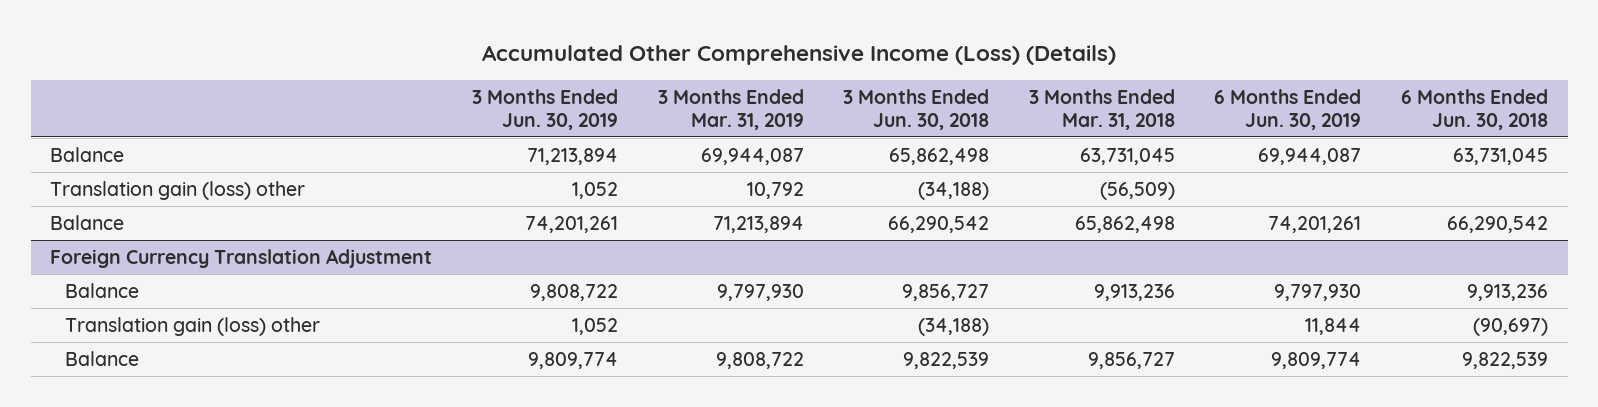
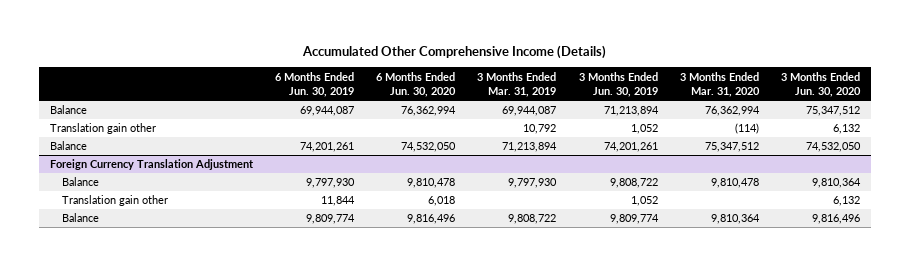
- Accumulated Other Comprehensive Income (Loss) (Details)
+ Accumulated Other Comprehensive Income (Details)
- | 3 Months Ended Jun. 30, 2019 | 3 Months Ended Mar. 31, 2019 | 3 Months Ended Jun. 30, 2018 | 3 Months Ended Mar. 31, 2018 | 6 Months Ended Jun. 30, 2019 | 6 Months Ended Jun. 30, 2018
+ | 6 Months Ended Jun. 30, 2019 | 6 Months Ended Jun. 30, 2020 | 3 Months Ended Mar. 31, 2019 | 3 Months Ended Jun. 30, 2019 | 3 Months Ended Mar. 31, 2020 | 3 Months Ended Jun. 30, 2020
- Translation gain (loss) other | 1,052 | 10,792 | (34,188) | (56,509) | |
+ Translation gain other | | | 10,792 | 1,052 | (114) | 6,132
@ Foreign Currency Translation Adjustment
- Translation gain (loss) other | 1,052 | | (34,188) | | 11,844 | (90,697)
+ Translation gain other | 11,844 | 6,018 | | 1,052 | | 6,132

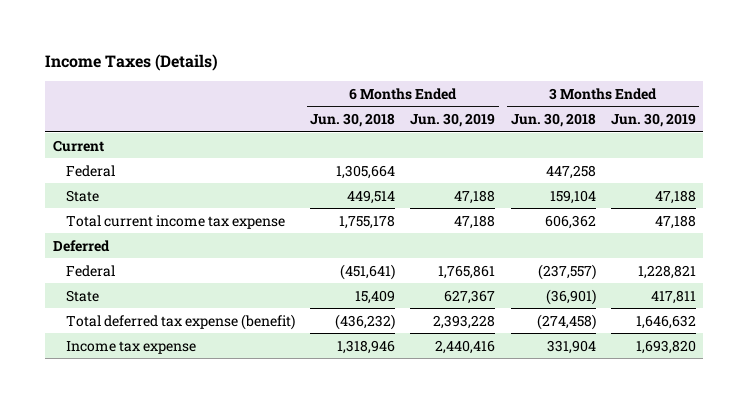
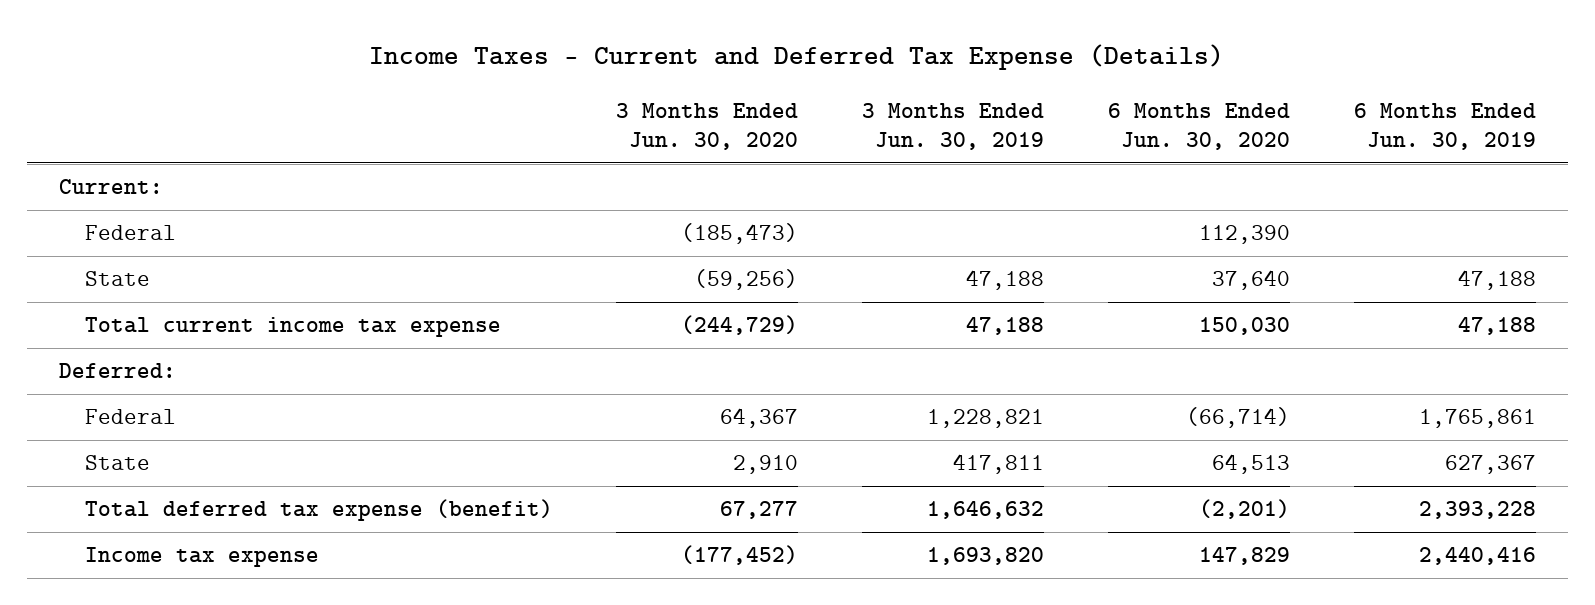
- Income Taxes (Details)
+ Income Taxes - Current and Deferred Tax Expense (Details)
- | 6 Months Ended Jun. 30, 2018 | 6 Months Ended Jun. 30, 2019 | 3 Months Ended Jun. 30, 2018 | 3 Months Ended Jun. 30, 2019
+ | 3 Months Ended Jun. 30, 2020 | 3 Months Ended Jun. 30, 2019 | 6 Months Ended Jun. 30, 2020 | 6 Months Ended Jun. 30, 2019
- Current
+ Current:
- Deferred
+ Deferred:

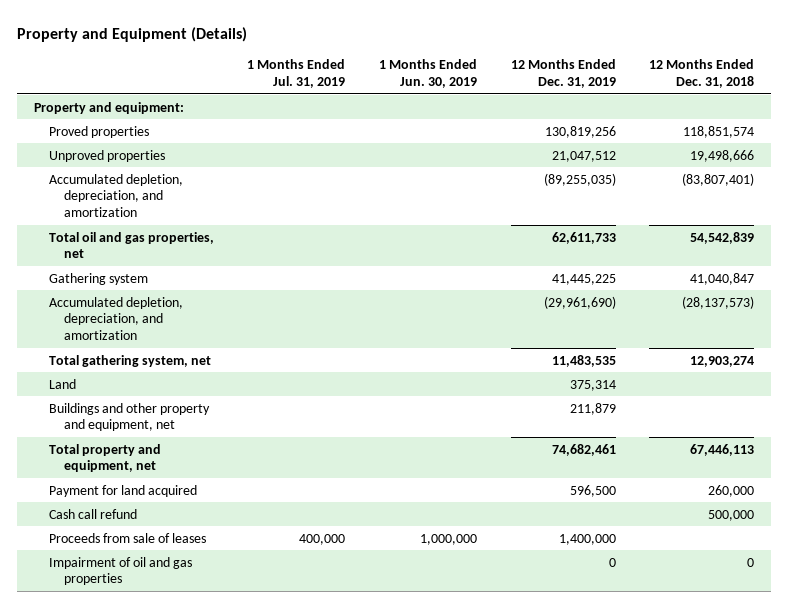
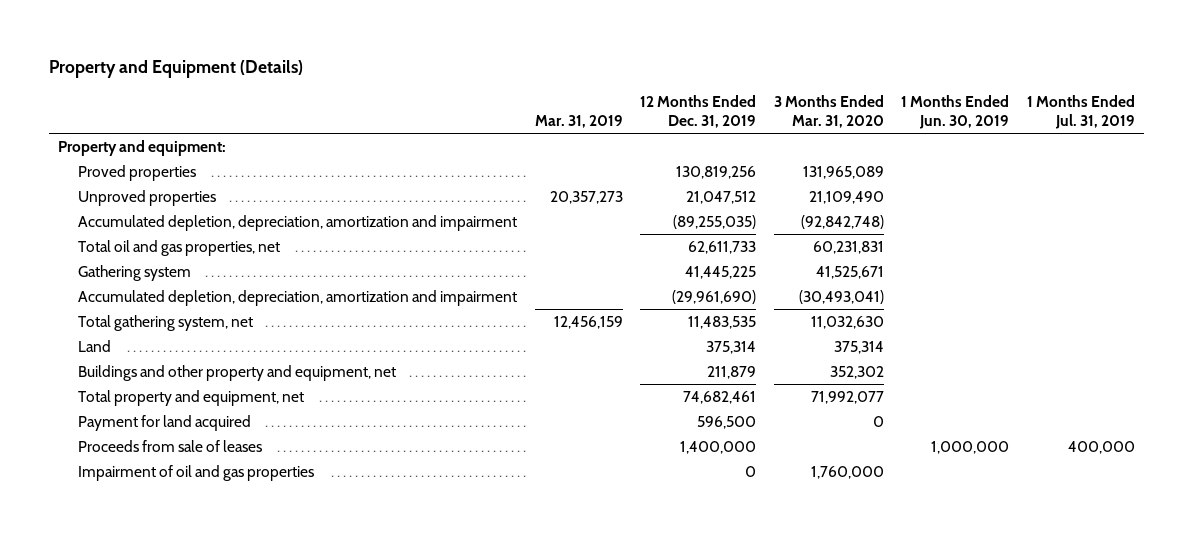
- | 1 Months Ended Jul. 31, 2019 | 1 Months Ended Jun. 30, 2019 | 12 Months Ended Dec. 31, 2019 | 12 Months Ended Dec. 31, 2018
+ | Mar. 31, 2019 | 12 Months Ended Dec. 31, 2019 | 3 Months Ended Mar. 31, 2020 | 1 Months Ended Jun. 30, 2019 | 1 Months Ended Jul. 31, 2019
- Accumulated depletion, depreciation, and amortization | | | (89,255,035) | (83,807,401)
+ Accumulated depletion, depreciation, amortization and impairment | | (89,255,035) | (92,842,748) | |
- Accumulated depletion, depreciation, and amortization | | | (29,961,690) | (28,137,573)
+ Accumulated depletion, depreciation, amortization and impairment | | (29,961,690) | (30,493,041) | |
- Cash call refund | | | | 500,000

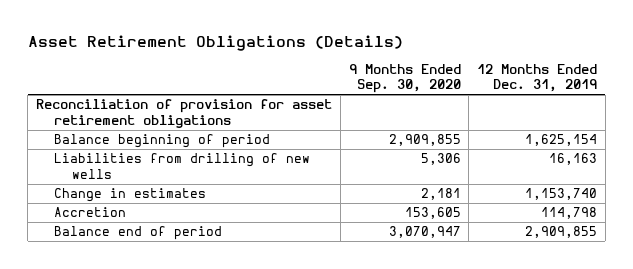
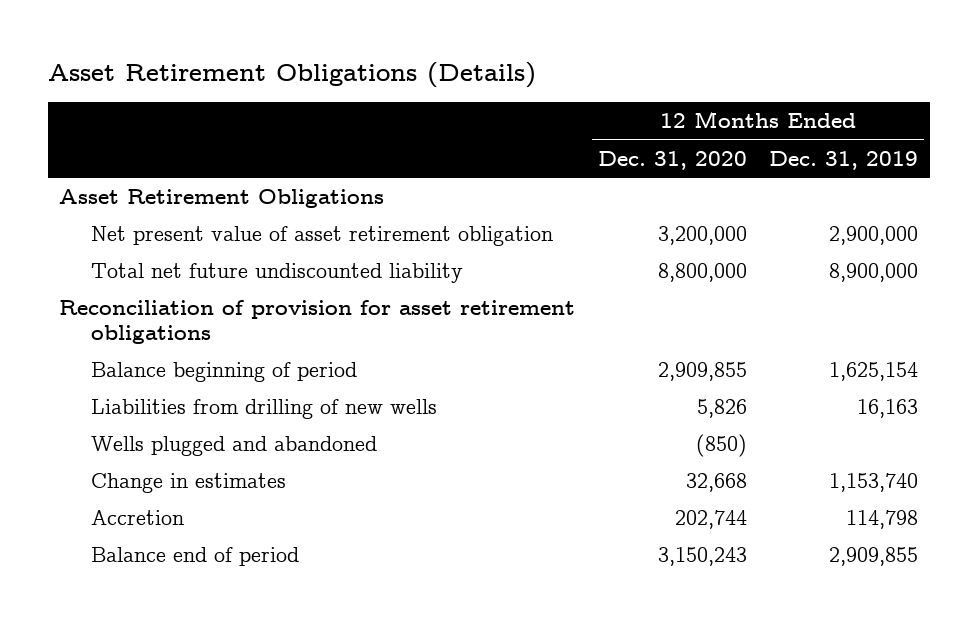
- | 9 Months Ended Sep. 30, 2020 | 12 Months Ended Dec. 31, 2019
+ | 12 Months Ended Dec. 31, 2020 | 12 Months Ended Dec. 31, 2019
+ Asset Retirement Obligations
+ Net present value of asset retirement obligation | 3,200,000 | 2,900,000
+ Total net future undiscounted liability | 8,800,000 | 8,900,000
+ Wells plugged and abandoned | (850) |

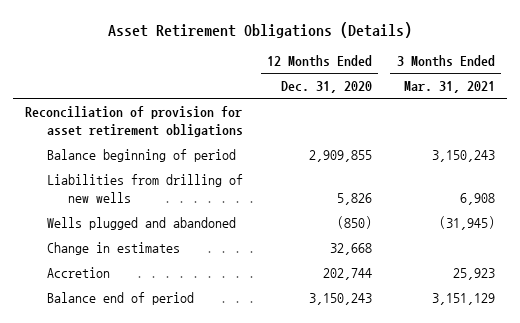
- | 12 Months Ended Dec. 31, 2020 | 12 Months Ended Dec. 31, 2019
+ | 12 Months Ended Dec. 31, 2020 | 3 Months Ended Mar. 31, 2021
- Asset Retirement Obligations
- Net present value of asset retirement obligation | 3,200,000 | 2,900,000
- Total net future undiscounted liability | 8,800,000 | 8,900,000

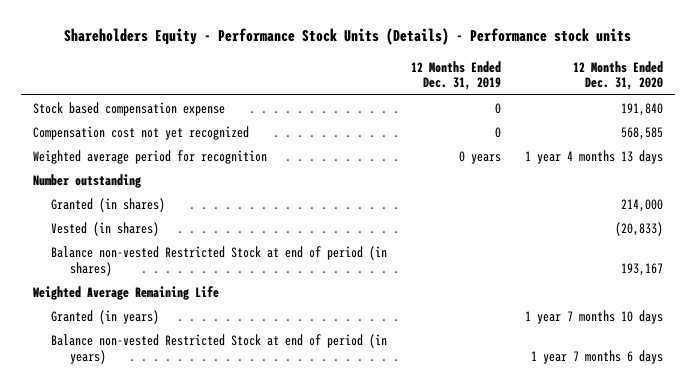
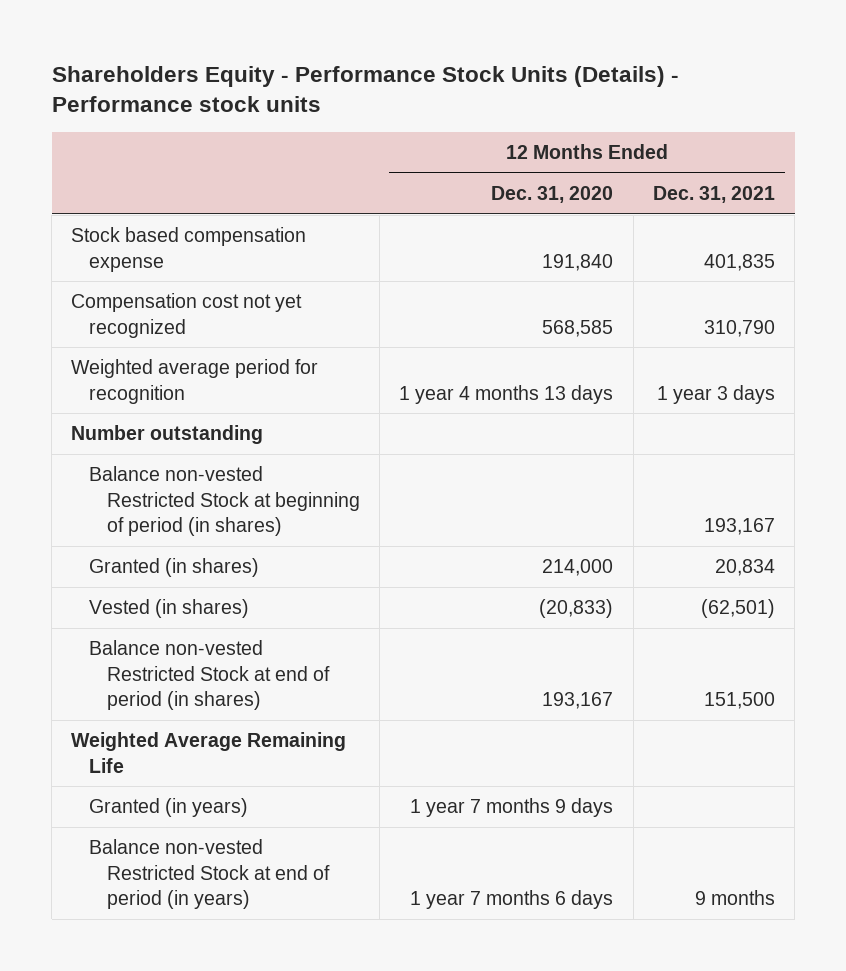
- | 12 Months Ended Dec. 31, 2019 | 12 Months Ended Dec. 31, 2020
+ | 12 Months Ended Dec. 31, 2020 | 12 Months Ended Dec. 31, 2021
+ Balance non-vested Restricted Stock at beginning of period (in shares) | | 193,167
- Granted (in years) | | 1 year 7 months 10 days
+ Granted (in years) | 1 year 7 months 9 days |

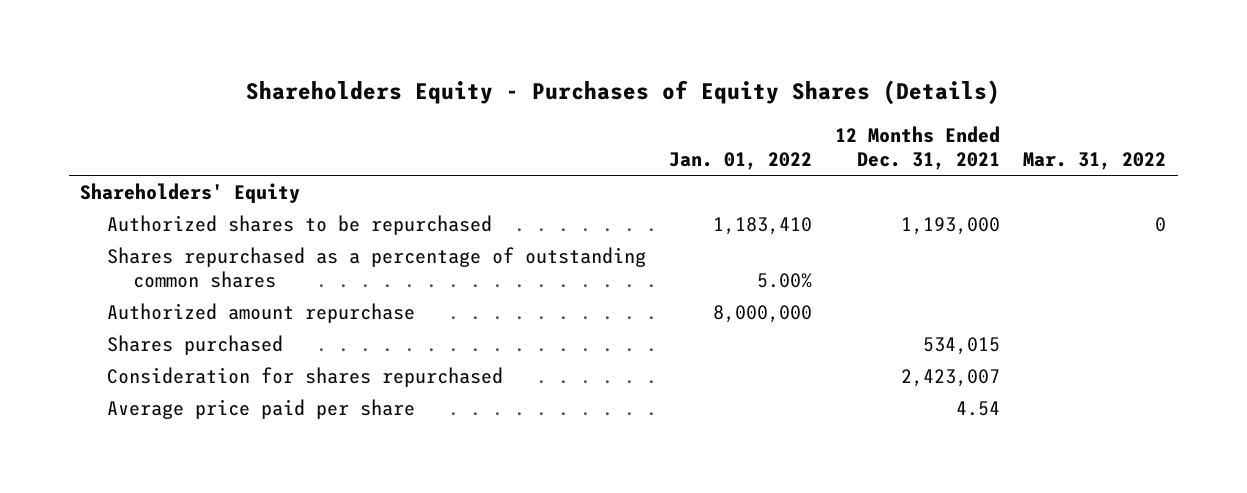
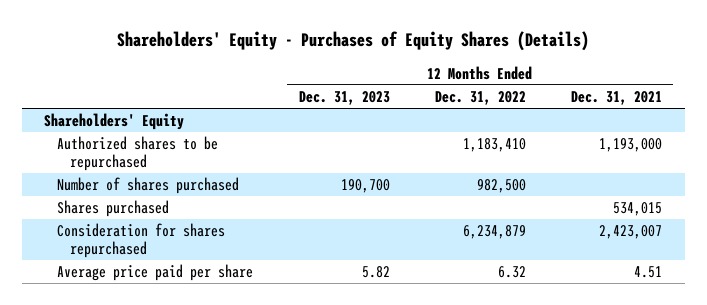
- Shareholders Equity - Purchases of Equity Shares (Details)
+ Shareholders' Equity - Purchases of Equity Shares (Details)
- | Jan. 01, 2022 | 12 Months Ended Dec. 31, 2021 | Mar. 31, 2022
+ | 12 Months Ended Dec. 31, 2023 | 12 Months Ended Dec. 31, 2022 | 12 Months Ended Dec. 31, 2021
- Shares repurchased as a percentage of outstanding common shares | 5.00% | |
- Authorized amount repurchase | 8,000,000 | |
+ Number of shares purchased | 190,700 | 982,500 |
- Average price paid per share | | 4.54 |
+ Average price paid per share | 5.82 | 6.32 | 4.51

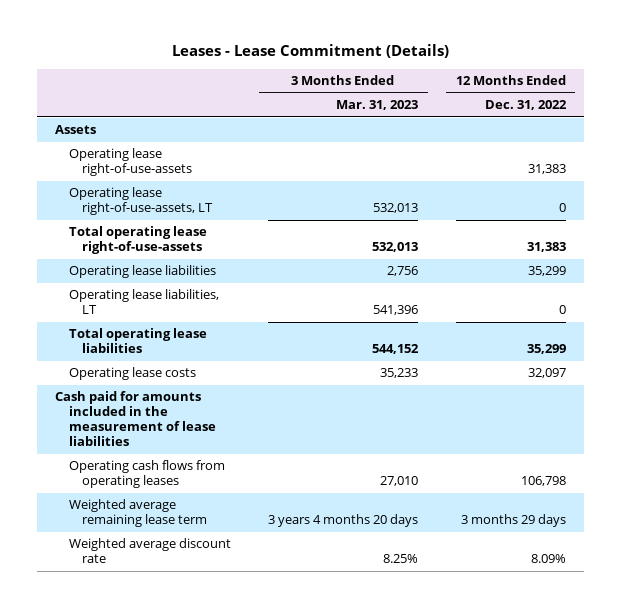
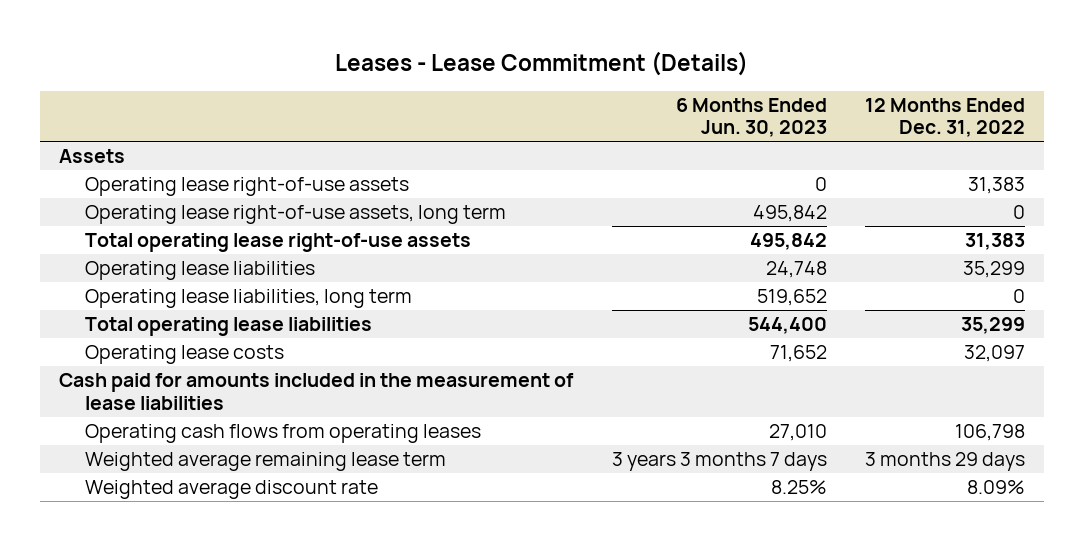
- | 3 Months Ended Mar. 31, 2023 | 12 Months Ended Dec. 31, 2022
+ | 6 Months Ended Jun. 30, 2023 | 12 Months Ended Dec. 31, 2022
- Operating lease right-of-use-assets | | 31,383
- Operating lease right-of-use-assets, LT | 532,013 | 0
- Total operating lease right-of-use-assets | 532,013 | 31,383
+ Operating lease right-of-use assets | 0 | 31,383
+ Operating lease right-of-use assets, long term | 495,842 | 0
+ Total operating lease right-of-use assets | 495,842 | 31,383
- Operating lease liabilities, LT | 541,396 | 0
+ Operating lease liabilities, long term | 519,652 | 0

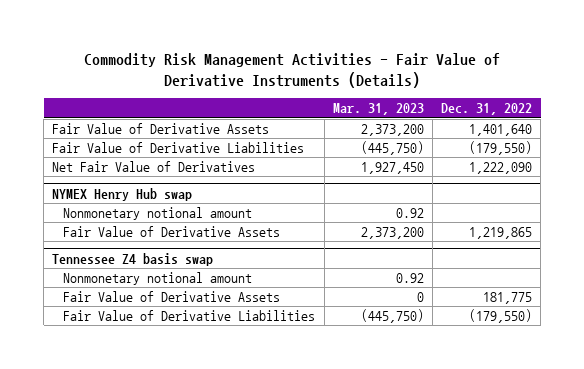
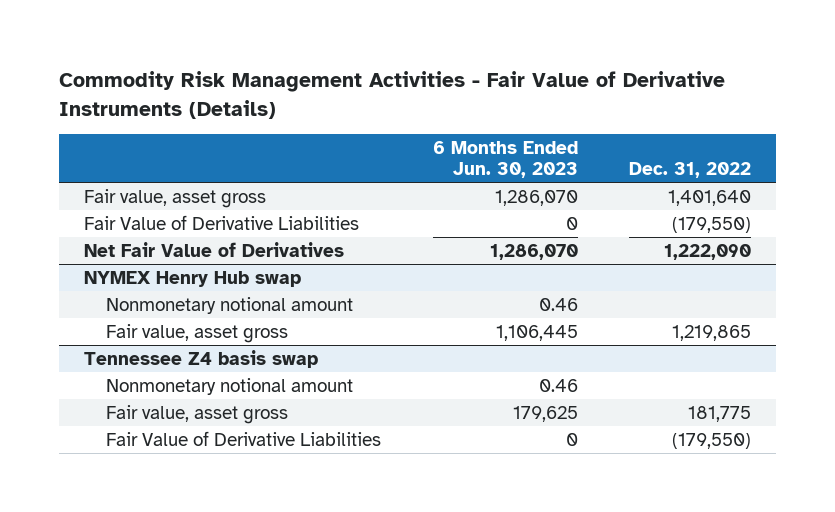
- | Mar. 31, 2023 | Dec. 31, 2022
+ | 6 Months Ended Jun. 30, 2023 | Dec. 31, 2022
- Fair Value of Derivative Assets | 2,373,200 | 1,401,640
+ Fair value, asset gross | 1,286,070 | 1,401,640
@ NYMEX Henry Hub swap
- Fair Value of Derivative Assets | 2,373,200 | 1,219,865
+ Fair value, asset gross | 1,106,445 | 1,219,865
@ Tennessee Z4 basis swap
- Fair Value of Derivative Assets | 0 | 181,775
+ Fair value, asset gross | 179,625 | 181,775

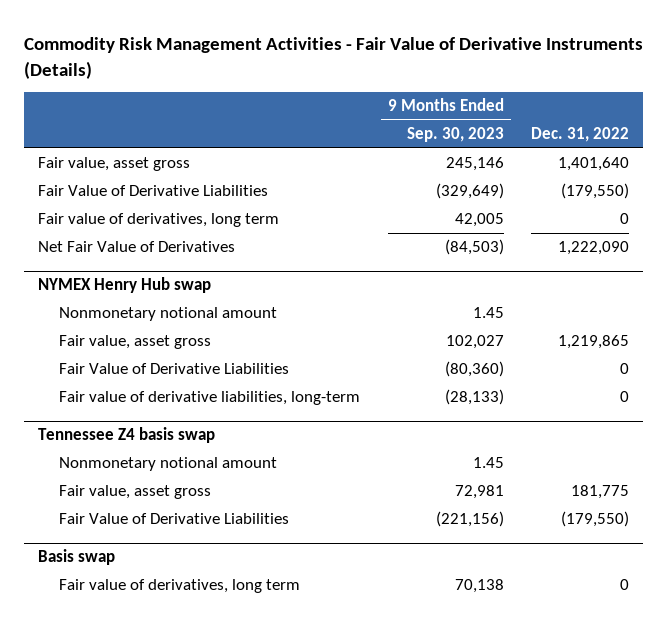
- | 6 Months Ended Jun. 30, 2023 | Dec. 31, 2022
+ | 9 Months Ended Sep. 30, 2023 | Dec. 31, 2022
+ Fair value of derivatives, long term | 42,005 | 0
@ NYMEX Henry Hub swap
+ Fair Value of Derivative Liabilities | (80,360) | 0
+ Fair value of derivative liabilities, long-term | (28,133) | 0
+ Basis swap
+ Fair value of derivatives, long term | 70,138 | 0

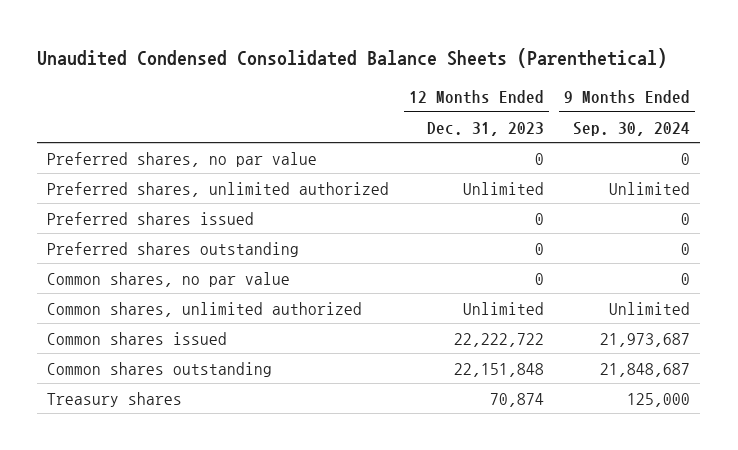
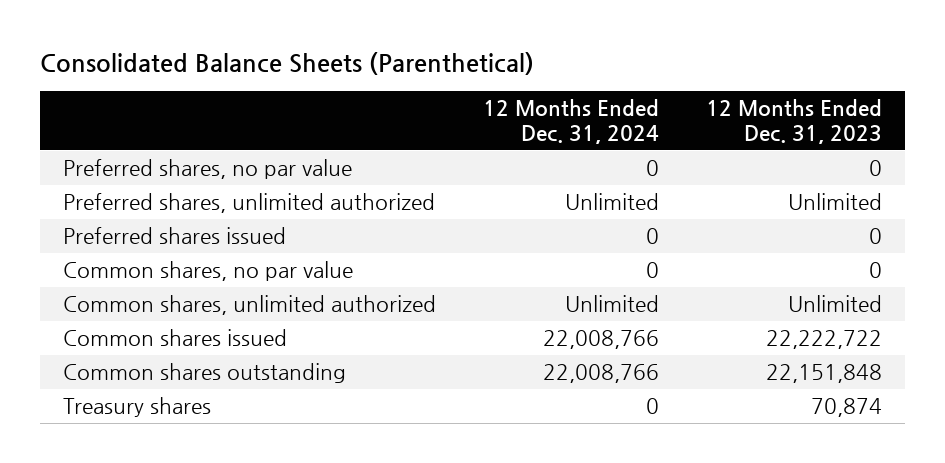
- Unaudited Condensed Consolidated Balance Sheets (Parenthetical)
+ Consolidated Balance Sheets (Parenthetical)
- | 12 Months Ended Dec. 31, 2023 | 9 Months Ended Sep. 30, 2024
+ | 12 Months Ended Dec. 31, 2024 | 12 Months Ended Dec. 31, 2023
- Preferred shares outstanding | 0 | 0

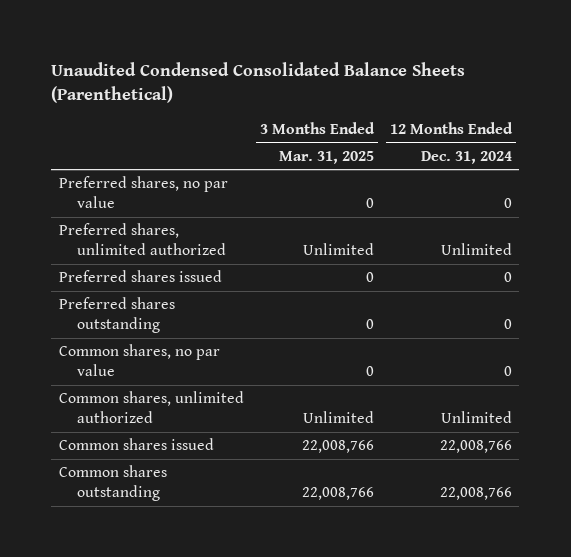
- Consolidated Balance Sheets (Parenthetical)
+ Unaudited Condensed Consolidated Balance Sheets (Parenthetical)
- | 12 Months Ended Dec. 31, 2024 | 12 Months Ended Dec. 31, 2023
+ | 3 Months Ended Mar. 31, 2025 | 12 Months Ended Dec. 31, 2024
+ Preferred shares outstanding | 0 | 0
- Treasury shares | 0 | 70,874

